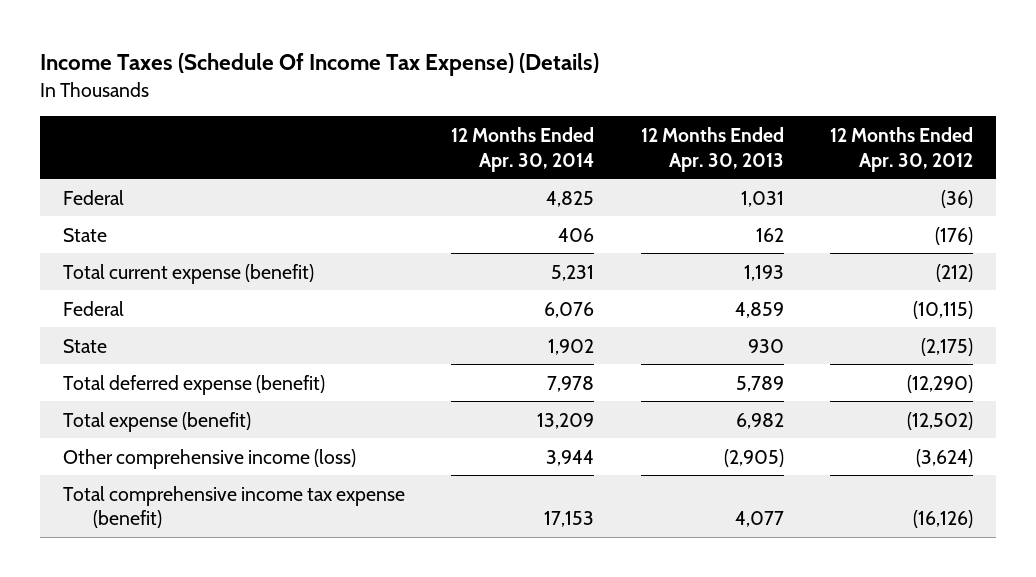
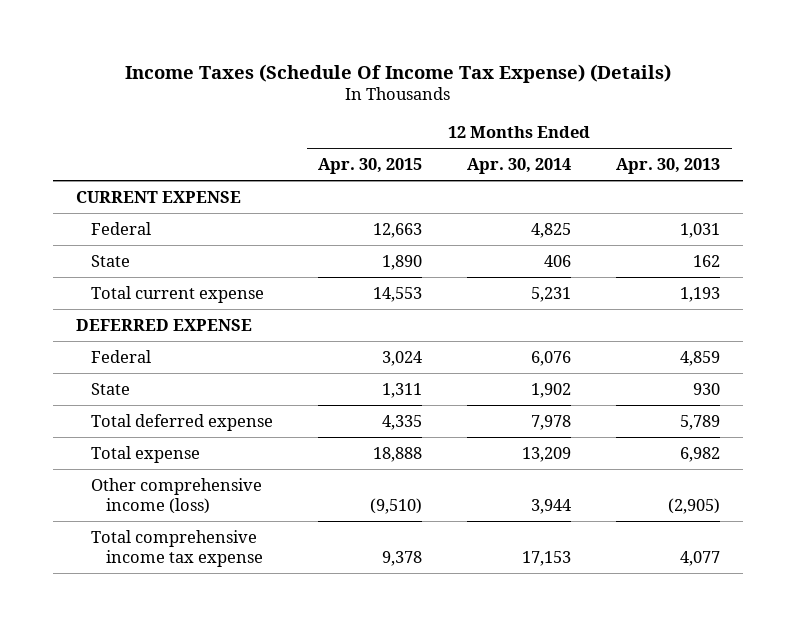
- | 12 Months Ended Apr. 30, 2014 | 12 Months Ended Apr. 30, 2013 | 12 Months Ended Apr. 30, 2012
+ | 12 Months Ended Apr. 30, 2015 | 12 Months Ended Apr. 30, 2014 | 12 Months Ended Apr. 30, 2013
+ CURRENT EXPENSE
- Total current expense (benefit) | 5,231 | 1,193 | (212)
+ Total current expense | 14,553 | 5,231 | 1,193
+ DEFERRED EXPENSE
- Total deferred expense (benefit) | 7,978 | 5,789 | (12,290)
- Total expense (benefit) | 13,209 | 6,982 | (12,502)
+ Total deferred expense | 4,335 | 7,978 | 5,789
+ Total expense | 18,888 | 13,209 | 6,982
- Total comprehensive income tax expense (benefit) | 17,153 | 4,077 | (16,126)
+ Total comprehensive income tax expense | 9,378 | 17,153 | 4,077

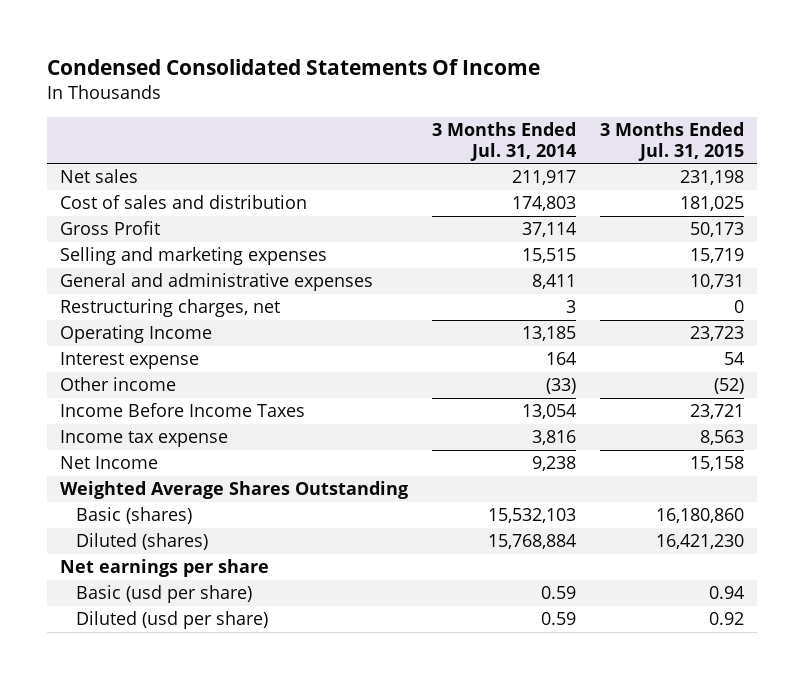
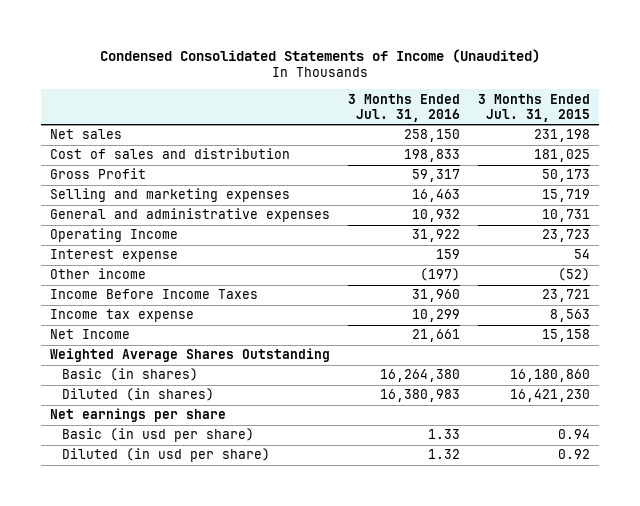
- Condensed Consolidated Statements Of Income
+ Condensed Consolidated Statements of Income (Unaudited)
- | 3 Months Ended Jul. 31, 2014 | 3 Months Ended Jul. 31, 2015
+ | 3 Months Ended Jul. 31, 2016 | 3 Months Ended Jul. 31, 2015
- Restructuring charges, net | 3 | 0
- Basic (shares) | 15,532,103 | 16,180,860
- Diluted (shares) | 15,768,884 | 16,421,230
+ Basic (in shares) | 16,264,380 | 16,180,860
+ Diluted (in shares) | 16,380,983 | 16,421,230
- Basic (usd per share) | 0.59 | 0.94
- Diluted (usd per share) | 0.59 | 0.92
+ Basic (in usd per share) | 1.33 | 0.94
+ Diluted (in usd per share) | 1.32 | 0.92

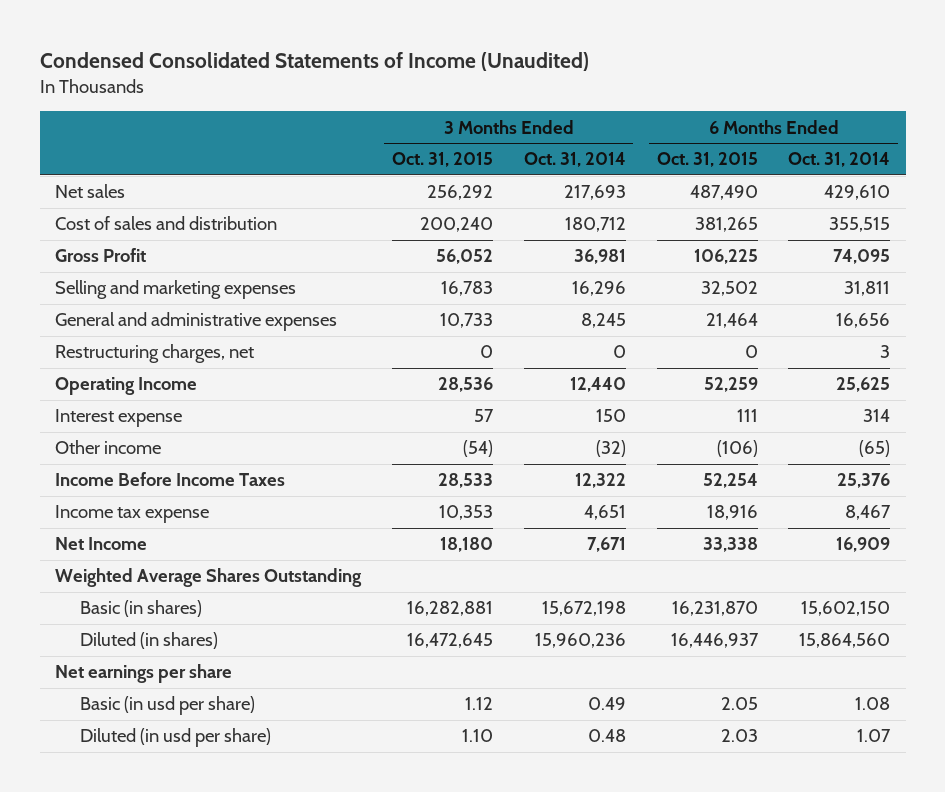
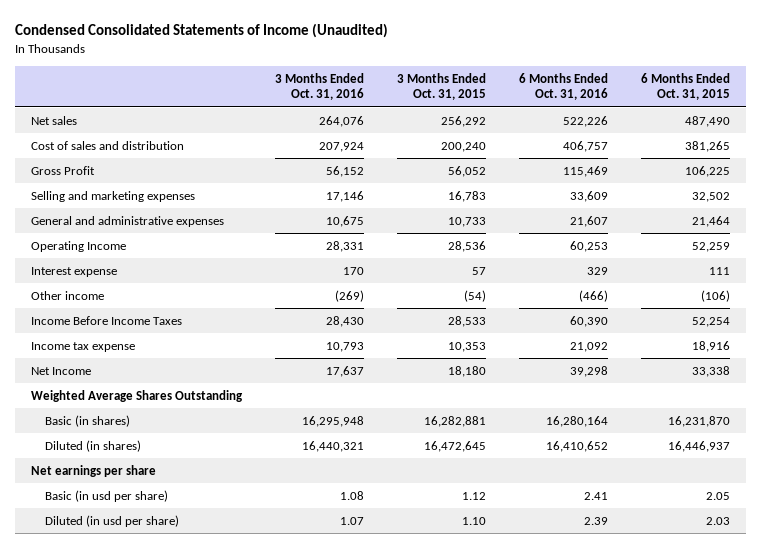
- | 3 Months Ended Oct. 31, 2015 | 3 Months Ended Oct. 31, 2014 | 6 Months Ended Oct. 31, 2015 | 6 Months Ended Oct. 31, 2014
+ | 3 Months Ended Oct. 31, 2016 | 3 Months Ended Oct. 31, 2015 | 6 Months Ended Oct. 31, 2016 | 6 Months Ended Oct. 31, 2015
- Restructuring charges, net | 0 | 0 | 0 | 3

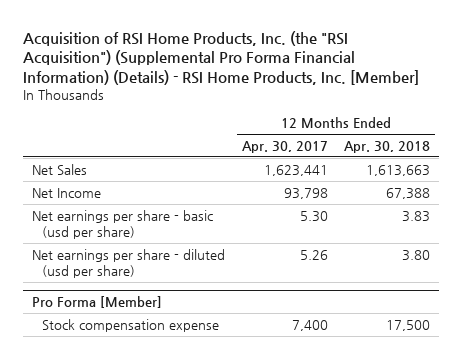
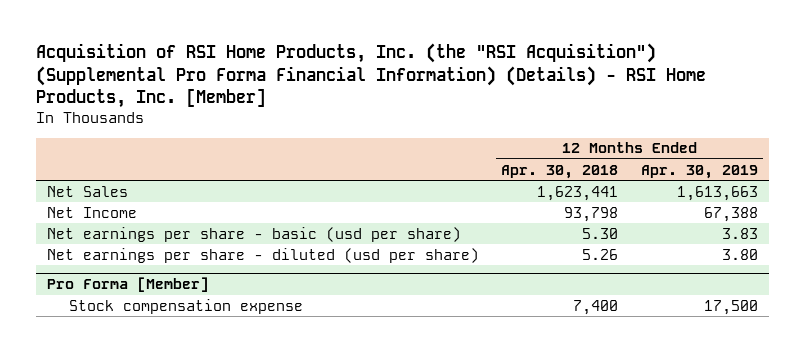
- | 12 Months Ended Apr. 30, 2017 | 12 Months Ended Apr. 30, 2018
+ | 12 Months Ended Apr. 30, 2018 | 12 Months Ended Apr. 30, 2019
- Net Sales | 1,623,441 | 1,613,663
- Net Income | 93,798 | 67,388
- Net earnings per share - basic (usd per share) | 5.30 | 3.83
- Net earnings per share - diluted (usd per share) | 5.26 | 3.80
+ Net Sales | 1,623,441 | 1,613,663
+ Net Income | 93,798 | 67,388
+ Net earnings per share - basic (usd per share) | 5.30 | 3.83
+ Net earnings per share - diluted (usd per share) | 5.26 | 3.80
@ Pro Forma [Member]
- Stock compensation expense | 7,400 | 17,500
+ Stock compensation expense | 7,400 | 17,500

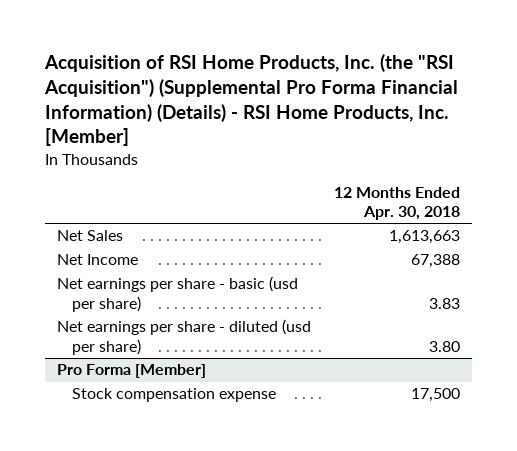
- | 12 Months Ended Apr. 30, 2018 | 12 Months Ended Apr. 30, 2019
+ | 12 Months Ended Apr. 30, 2018
- Net Sales | 1,623,441 | 1,613,663
- Net Income | 93,798 | 67,388
- Net earnings per share - basic (usd per share) | 5.30 | 3.83
- Net earnings per share - diluted (usd per share) | 5.26 | 3.80
+ Net Sales | 1,613,663
+ Net Income | 67,388
+ Net earnings per share - basic (usd per share) | 3.83
+ Net earnings per share - diluted (usd per share) | 3.80
@ Pro Forma [Member]
- Stock compensation expense | 7,400 | 17,500
+ Stock compensation expense | 17,500

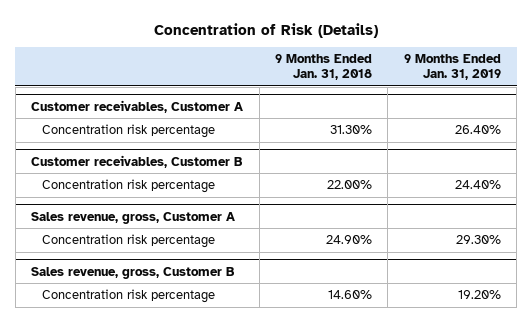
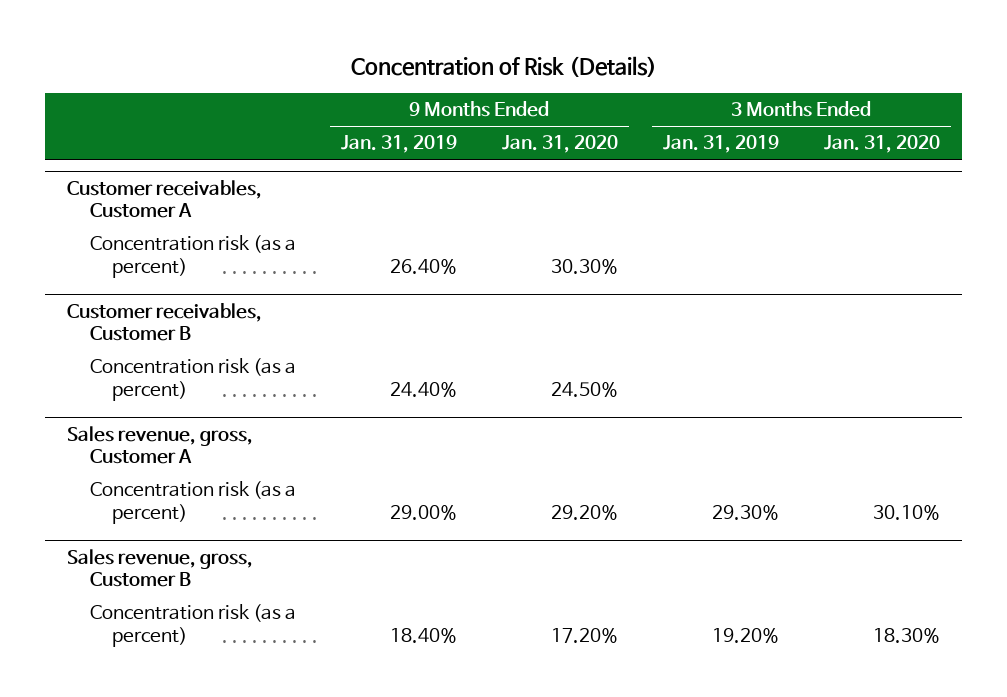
- | 9 Months Ended Jan. 31, 2018 | 9 Months Ended Jan. 31, 2019
+ | 9 Months Ended Jan. 31, 2019 | 9 Months Ended Jan. 31, 2020 | 3 Months Ended Jan. 31, 2019 | 3 Months Ended Jan. 31, 2020
@ Customer receivables, Customer A
- Concentration risk percentage | 31.30% | 26.40%
+ Concentration risk (as a percent) | 26.40% | 30.30% | |
@ Customer receivables, Customer B
- Concentration risk percentage | 22.00% | 24.40%
+ Concentration risk (as a percent) | 24.40% | 24.50% | |
@ Sales revenue, gross, Customer A
- Concentration risk percentage | 24.90% | 29.30%
+ Concentration risk (as a percent) | 29.00% | 29.20% | 29.30% | 30.10%
@ Sales revenue, gross, Customer B
- Concentration risk percentage | 14.60% | 19.20%
+ Concentration risk (as a percent) | 18.40% | 17.20% | 19.20% | 18.30%

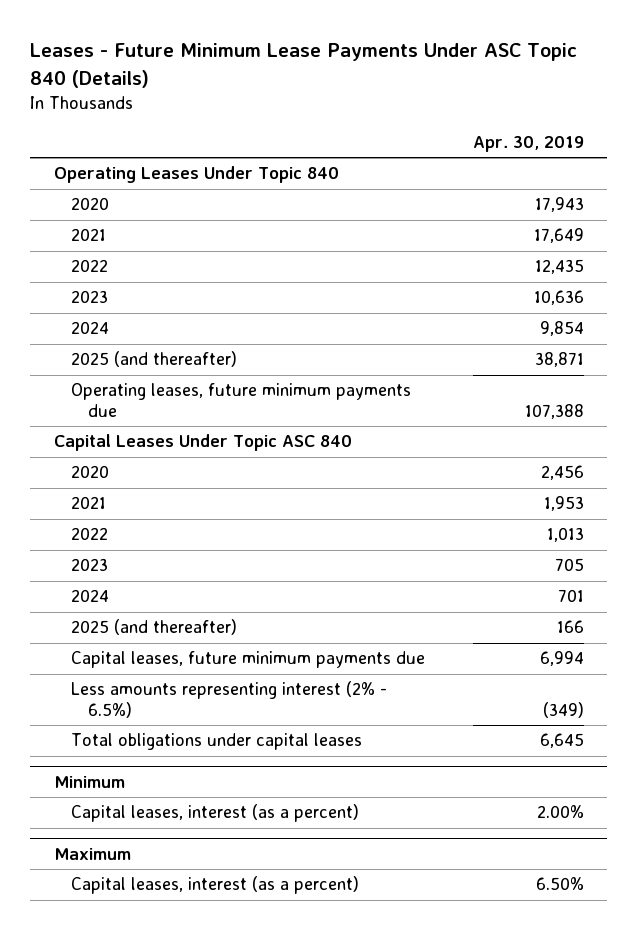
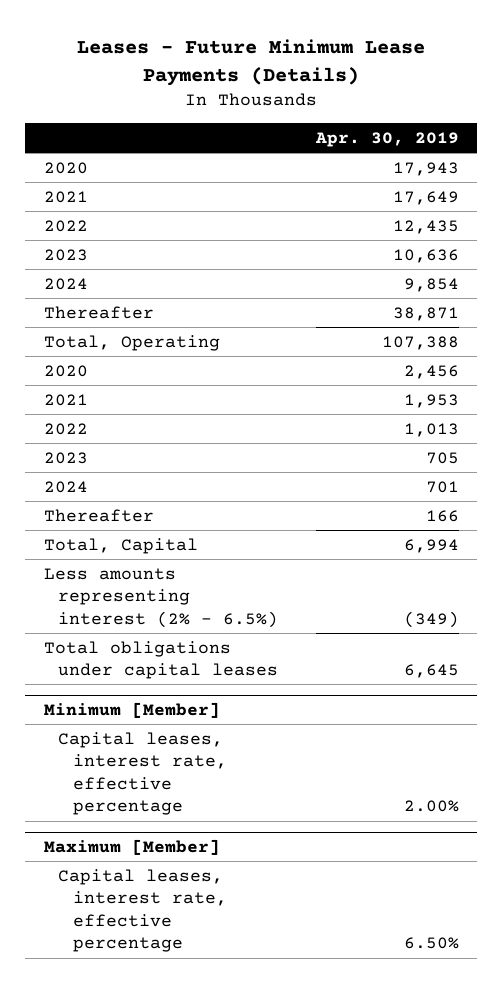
- Leases - Future Minimum Lease Payments Under ASC Topic 840 (Details)
+ Leases - Future Minimum Lease Payments (Details)
- Operating Leases Under Topic 840
- 2025 (and thereafter) | 38,871
- Operating leases, future minimum payments due | 107,388
- Capital Leases Under Topic ASC 840
+ Thereafter | 38,871
+ Total, Operating | 107,388
- 2025 (and thereafter) | 166
- Capital leases, future minimum payments due | 6,994
+ Thereafter | 166
+ Total, Capital | 6,994
- Minimum
- Capital leases, interest (as a percent) | 2.00%
- Maximum
- Capital leases, interest (as a percent) | 6.50%
+ Minimum [Member]
+ Capital leases, interest rate, effective percentage | 2.00%
+ Maximum [Member]
+ Capital leases, interest rate, effective percentage | 6.50%

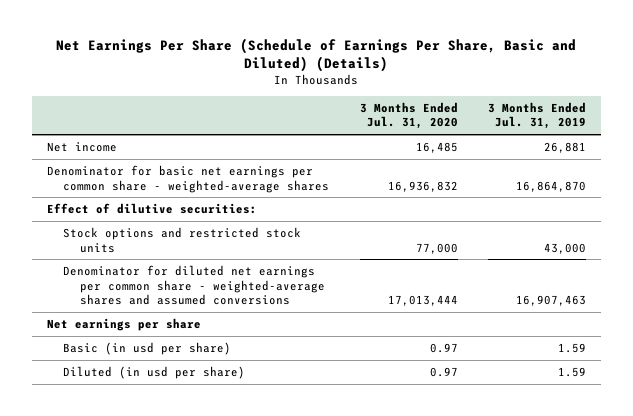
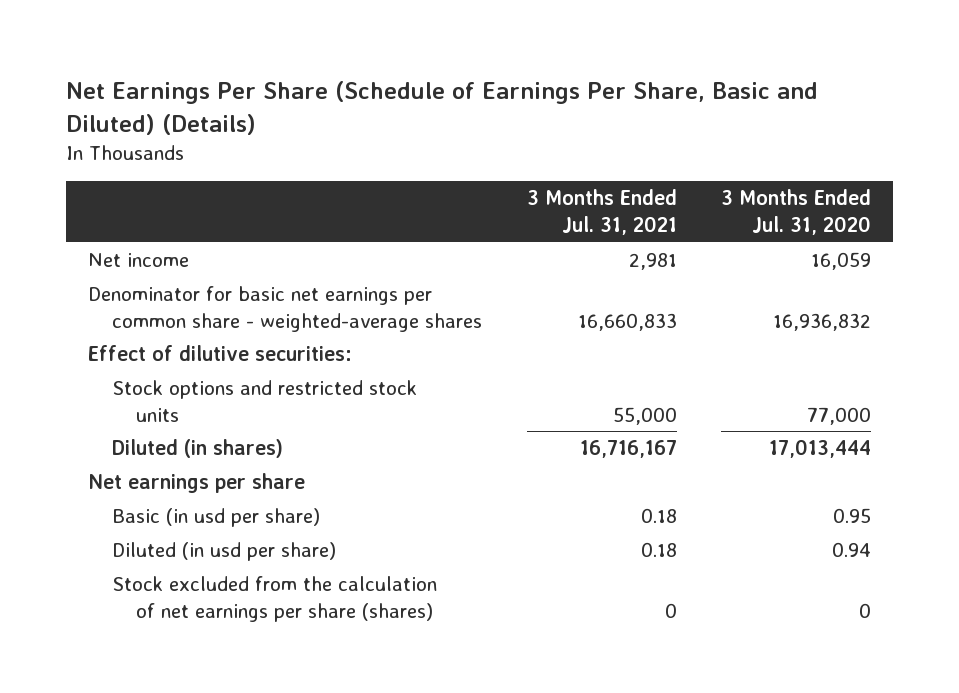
- | 3 Months Ended Jul. 31, 2020 | 3 Months Ended Jul. 31, 2019
+ | 3 Months Ended Jul. 31, 2021 | 3 Months Ended Jul. 31, 2020
- Net income | 16,485 | 26,881
+ Net income | 2,981 | 16,059
- Denominator for diluted net earnings per common share - weighted-average shares and assumed conversions | 17,013,444 | 16,907,463
+ Diluted (in shares) | 16,716,167 | 17,013,444
- Basic (in usd per share) | 0.97 | 1.59
- Diluted (in usd per share) | 0.97 | 1.59
+ Basic (in usd per share) | 0.18 | 0.95
+ Diluted (in usd per share) | 0.18 | 0.94
+ Stock excluded from the calculation of net earnings per share (shares) | 0 | 0

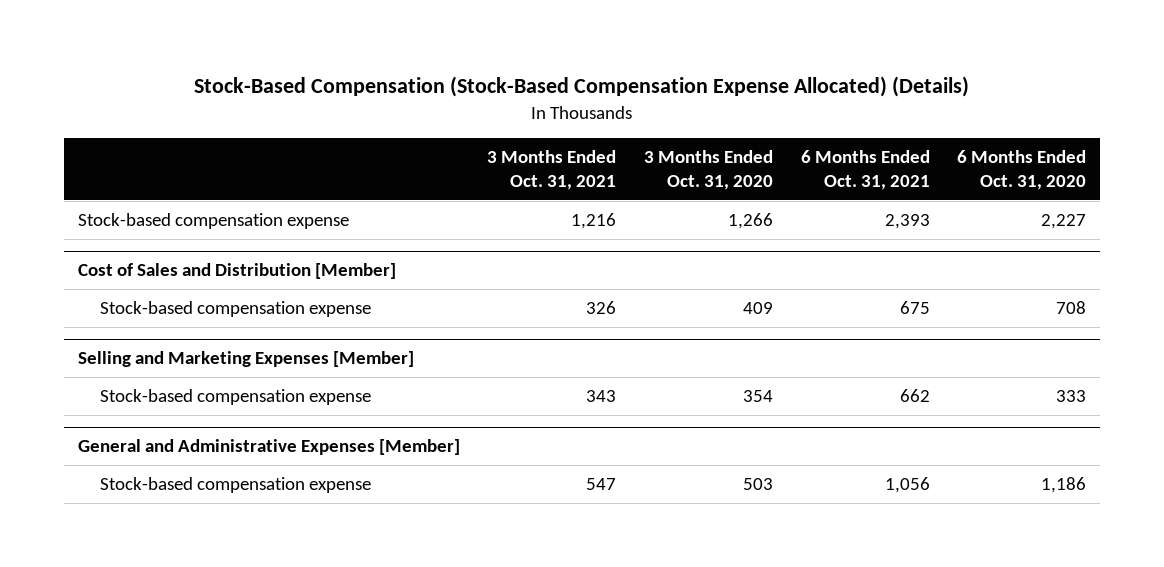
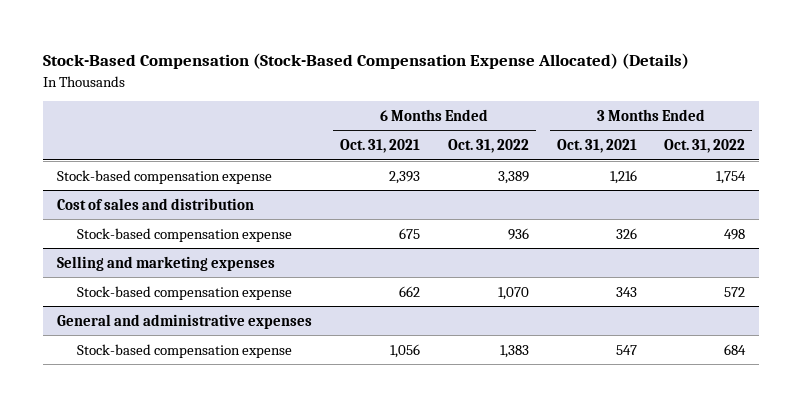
- | 3 Months Ended Oct. 31, 2021 | 3 Months Ended Oct. 31, 2020 | 6 Months Ended Oct. 31, 2021 | 6 Months Ended Oct. 31, 2020
+ | 6 Months Ended Oct. 31, 2021 | 6 Months Ended Oct. 31, 2022 | 3 Months Ended Oct. 31, 2021 | 3 Months Ended Oct. 31, 2022
- Cost of Sales and Distribution [Member]
+ Cost of sales and distribution
- Selling and Marketing Expenses [Member]
+ Selling and marketing expenses
- General and Administrative Expenses [Member]
+ General and administrative expenses

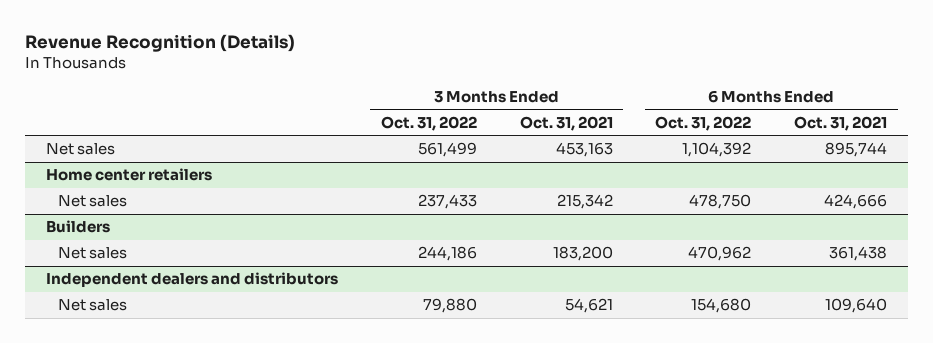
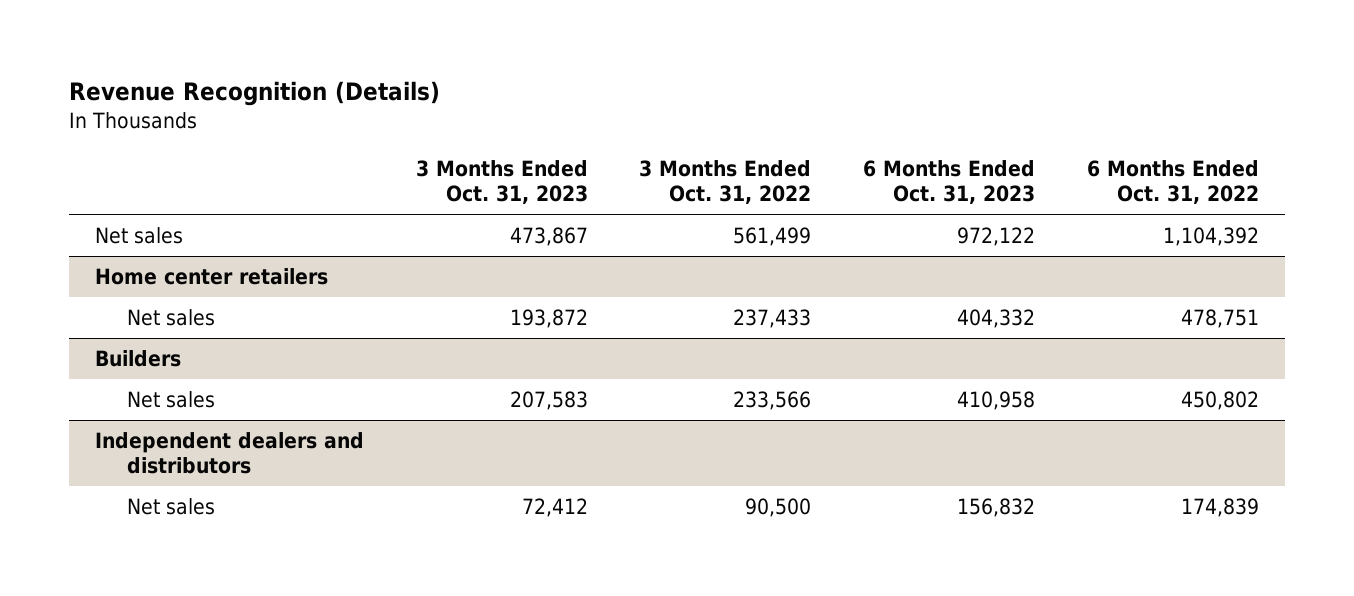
- | 3 Months Ended Oct. 31, 2022 | 3 Months Ended Oct. 31, 2021 | 6 Months Ended Oct. 31, 2022 | 6 Months Ended Oct. 31, 2021
+ | 3 Months Ended Oct. 31, 2023 | 3 Months Ended Oct. 31, 2022 | 6 Months Ended Oct. 31, 2023 | 6 Months Ended Oct. 31, 2022
@ Home center retailers
- Net sales | 237,433 | 215,342 | 478,750 | 424,666
+ Net sales | 193,872 | 237,433 | 404,332 | 478,751
@ Builders
- Net sales | 244,186 | 183,200 | 470,962 | 361,438
+ Net sales | 207,583 | 233,566 | 410,958 | 450,802
@ Independent dealers and distributors
- Net sales | 79,880 | 54,621 | 154,680 | 109,640
+ Net sales | 72,412 | 90,500 | 156,832 | 174,839

